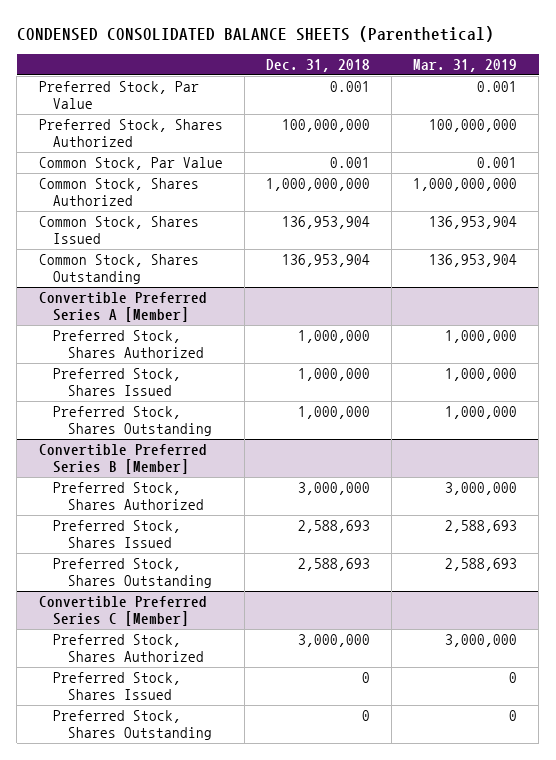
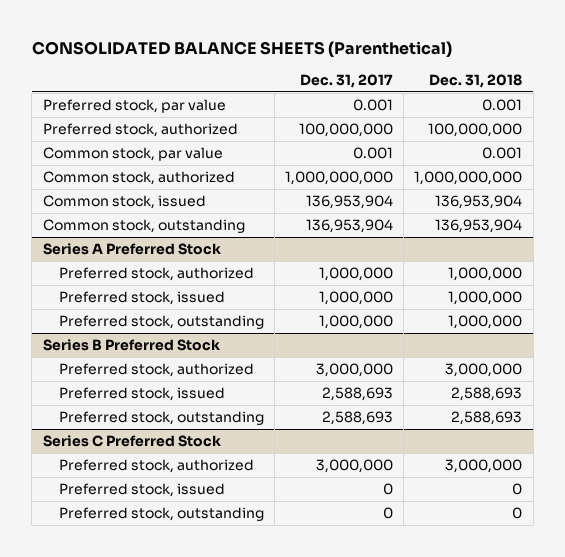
- CONDENSED CONSOLIDATED BALANCE SHEETS (Parenthetical)
+ CONSOLIDATED BALANCE SHEETS (Parenthetical)
- | Dec. 31, 2018 | Mar. 31, 2019
+ | Dec. 31, 2017 | Dec. 31, 2018
- Preferred Stock, Par Value | 0.001 | 0.001
- Preferred Stock, Shares Authorized | 100,000,000 | 100,000,000
- Common Stock, Par Value | 0.001 | 0.001
- Common Stock, Shares Authorized | 1,000,000,000 | 1,000,000,000
- Common Stock, Shares Issued | 136,953,904 | 136,953,904
- Common Stock, Shares Outstanding | 136,953,904 | 136,953,904
- Convertible Preferred Series A [Member]
- Preferred Stock, Shares Authorized | 1,000,000 | 1,000,000
- Preferred Stock, Shares Issued | 1,000,000 | 1,000,000
- Preferred Stock, Shares Outstanding | 1,000,000 | 1,000,000
- Convertible Preferred Series B [Member]
- Preferred Stock, Shares Authorized | 3,000,000 | 3,000,000
- Preferred Stock, Shares Issued | 2,588,693 | 2,588,693
- Preferred Stock, Shares Outstanding | 2,588,693 | 2,588,693
- Convertible Preferred Series C [Member]
- Preferred Stock, Shares Authorized | 3,000,000 | 3,000,000
- Preferred Stock, Shares Issued | 0 | 0
- Preferred Stock, Shares Outstanding | 0 | 0
+ Preferred stock, par value | 0.001 | 0.001
+ Preferred stock, authorized | 100,000,000 | 100,000,000
+ Common stock, par value | 0.001 | 0.001
+ Common stock, authorized | 1,000,000,000 | 1,000,000,000
+ Common stock, issued | 136,953,904 | 136,953,904
+ Common stock, outstanding | 136,953,904 | 136,953,904
+ Series A Preferred Stock
+ Preferred stock, authorized | 1,000,000 | 1,000,000
+ Preferred stock, issued | 1,000,000 | 1,000,000
+ Preferred stock, outstanding | 1,000,000 | 1,000,000
+ Series B Preferred Stock
+ Preferred stock, authorized | 3,000,000 | 3,000,000
+ Preferred stock, issued | 2,588,693 | 2,588,693
+ Preferred stock, outstanding | 2,588,693 | 2,588,693
+ Series C Preferred Stock
+ Preferred stock, authorized | 3,000,000 | 3,000,000
+ Preferred stock, issued | 0 | 0
+ Preferred stock, outstanding | 0 | 0

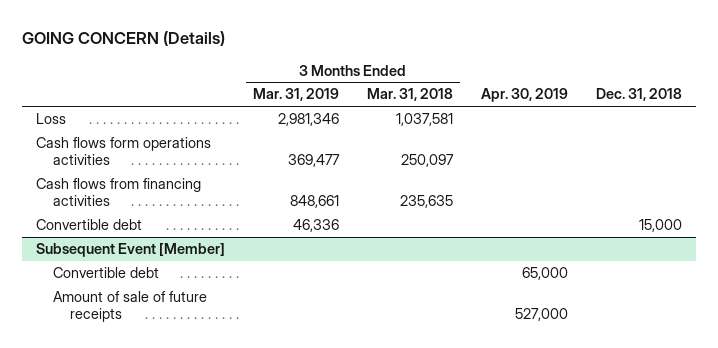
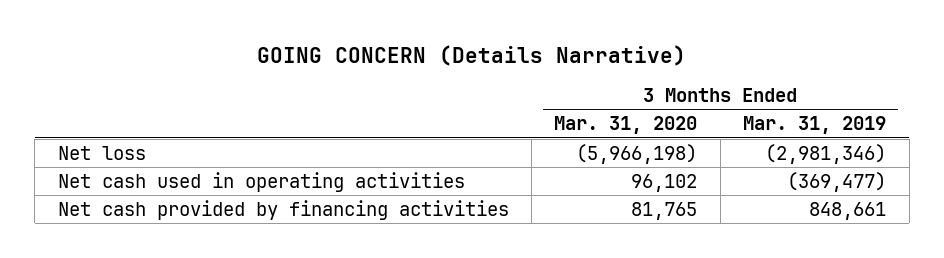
- GOING CONCERN (Details)
+ GOING CONCERN (Details Narrative)
- | 3 Months Ended Mar. 31, 2019 | 3 Months Ended Mar. 31, 2018 | Apr. 30, 2019 | Dec. 31, 2018
+ | 3 Months Ended Mar. 31, 2020 | 3 Months Ended Mar. 31, 2019
- Loss | 2,981,346 | 1,037,581 | |
- Cash flows form operations activities | 369,477 | 250,097 | |
- Cash flows from financing activities | 848,661 | 235,635 | |
- Convertible debt | 46,336 | | | 15,000
- Subsequent Event [Member]
- Convertible debt | | | 65,000 |
- Amount of sale of future receipts | | | 527,000 |
+ Net loss | (5,966,198) | (2,981,346)
+ Net cash used in operating activities | 96,102 | (369,477)
+ Net cash provided by financing activities | 81,765 | 848,661

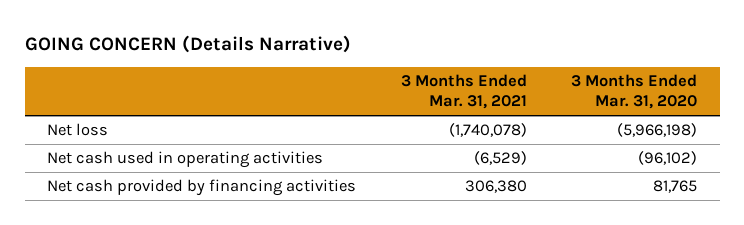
- | 3 Months Ended Mar. 31, 2020 | 3 Months Ended Mar. 31, 2019
+ | 3 Months Ended Mar. 31, 2021 | 3 Months Ended Mar. 31, 2020
- Net cash used in operating activities | 96,102 | (369,477)
+ Net cash used in operating activities | (6,529) | (96,102)

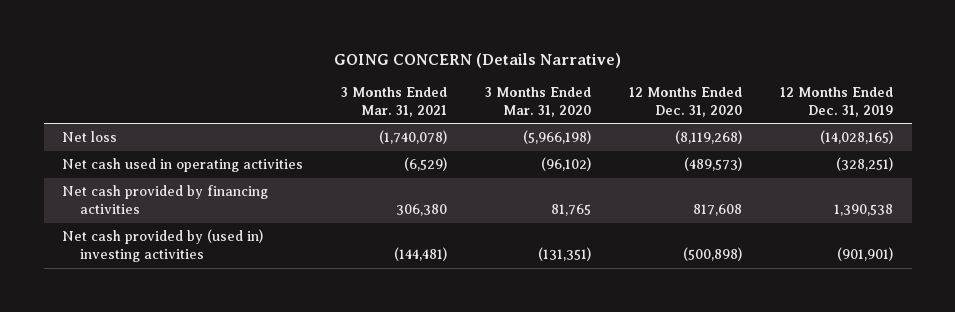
- | 3 Months Ended Mar. 31, 2021 | 3 Months Ended Mar. 31, 2020
+ | 3 Months Ended Mar. 31, 2021 | 3 Months Ended Mar. 31, 2020 | 12 Months Ended Dec. 31, 2020 | 12 Months Ended Dec. 31, 2019
+ Net cash provided by (used in) investing activities | (144,481) | (131,351) | (500,898) | (901,901)

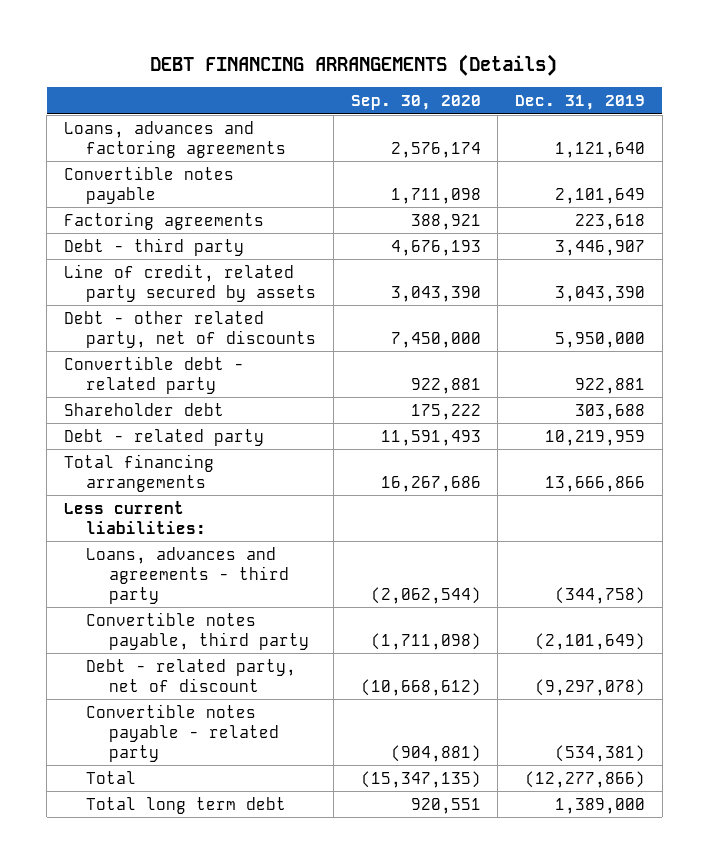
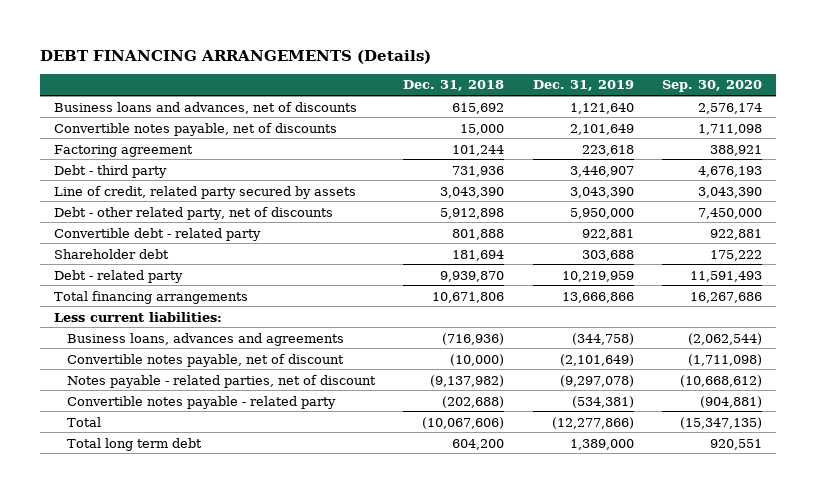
- | Sep. 30, 2020 | Dec. 31, 2019
+ | Dec. 31, 2018 | Dec. 31, 2019 | Sep. 30, 2020
- Loans, advances and factoring agreements | 2,576,174 | 1,121,640
- Convertible notes payable | 1,711,098 | 2,101,649
- Factoring agreements | 388,921 | 223,618
+ Business loans and advances, net of discounts | 615,692 | 1,121,640 | 2,576,174
+ Convertible notes payable, net of discounts | 15,000 | 2,101,649 | 1,711,098
+ Factoring agreement | 101,244 | 223,618 | 388,921
- Loans, advances and agreements - third party | (2,062,544) | (344,758)
- Convertible notes payable, third party | (1,711,098) | (2,101,649)
- Debt - related party, net of discount | (10,668,612) | (9,297,078)
+ Business loans, advances and agreements | (716,936) | (344,758) | (2,062,544)
+ Convertible notes payable, net of discount | (10,000) | (2,101,649) | (1,711,098)
+ Notes payable - related parties, net of discount | (9,137,982) | (9,297,078) | (10,668,612)

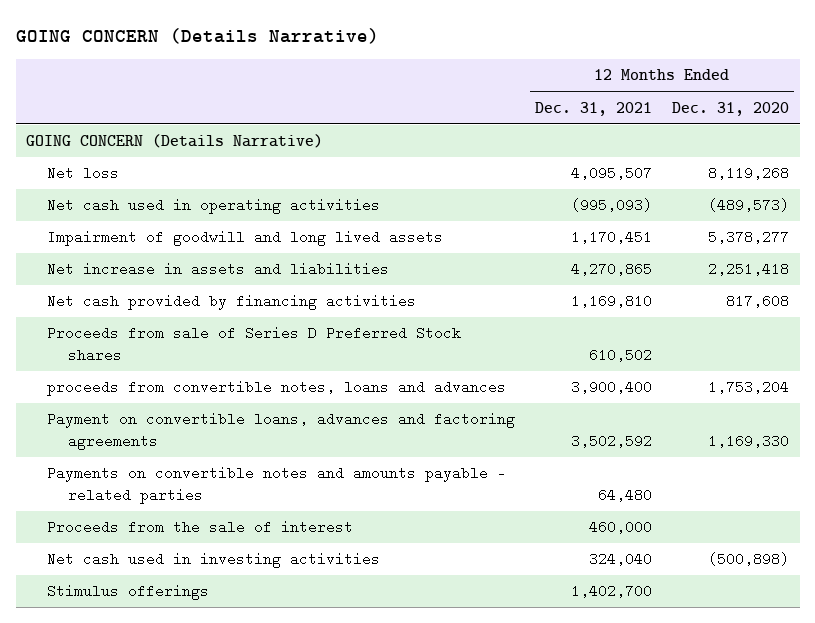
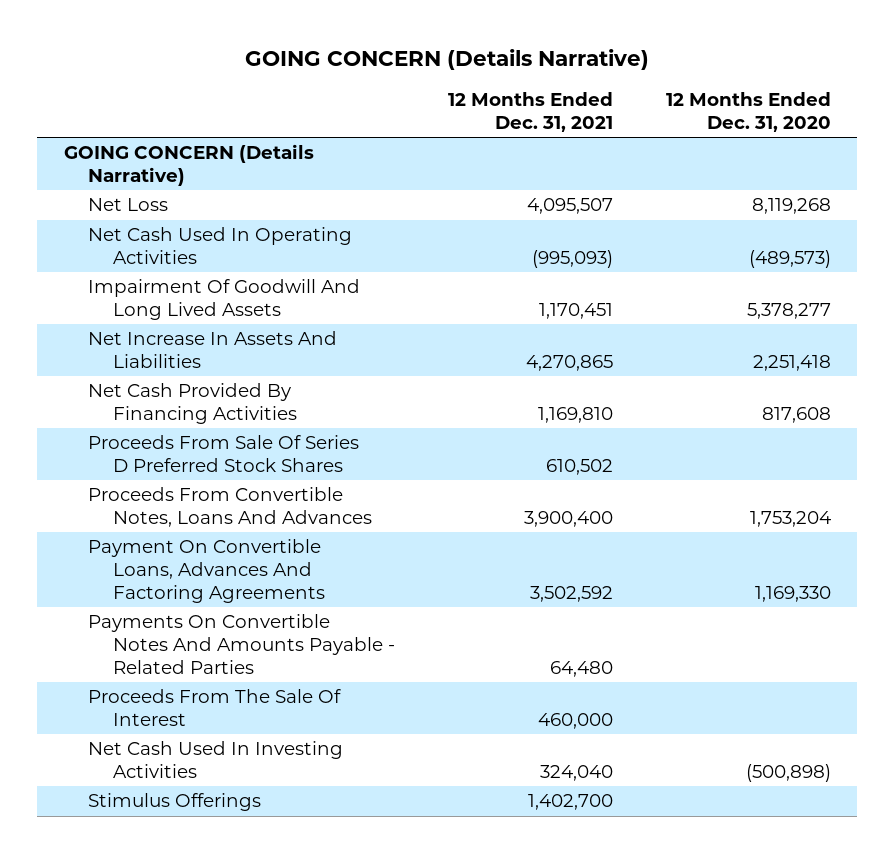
- Net loss | 4,095,507 | 8,119,268
- Net cash used in operating activities | (995,093) | (489,573)
- Impairment of goodwill and long lived assets | 1,170,451 | 5,378,277
- Net increase in assets and liabilities | 4,270,865 | 2,251,418
- Net cash provided by financing activities | 1,169,810 | 817,608
- Proceeds from sale of Series D Preferred Stock shares | 610,502 |
- proceeds from convertible notes, loans and advances | 3,900,400 | 1,753,204
- Payment on convertible loans, advances and factoring agreements | 3,502,592 | 1,169,330
- Payments on convertible notes and amounts payable - related parties | 64,480 |
- Proceeds from the sale of interest | 460,000 |
- Net cash used in investing activities | 324,040 | (500,898)
- Stimulus offerings | 1,402,700 |
+ Net Loss | 4,095,507 | 8,119,268
+ Net Cash Used In Operating Activities | (995,093) | (489,573)
+ Impairment Of Goodwill And Long Lived Assets | 1,170,451 | 5,378,277
+ Net Increase In Assets And Liabilities | 4,270,865 | 2,251,418
+ Net Cash Provided By Financing Activities | 1,169,810 | 817,608
+ Proceeds From Sale Of Series D Preferred Stock Shares | 610,502 |
+ Proceeds From Convertible Notes, Loans And Advances | 3,900,400 | 1,753,204
+ Payment On Convertible Loans, Advances And Factoring Agreements | 3,502,592 | 1,169,330
+ Payments On Convertible Notes And Amounts Payable - Related Parties | 64,480 |
+ Proceeds From The Sale Of Interest | 460,000 |
+ Net Cash Used In Investing Activities | 324,040 | (500,898)
+ Stimulus Offerings | 1,402,700 |

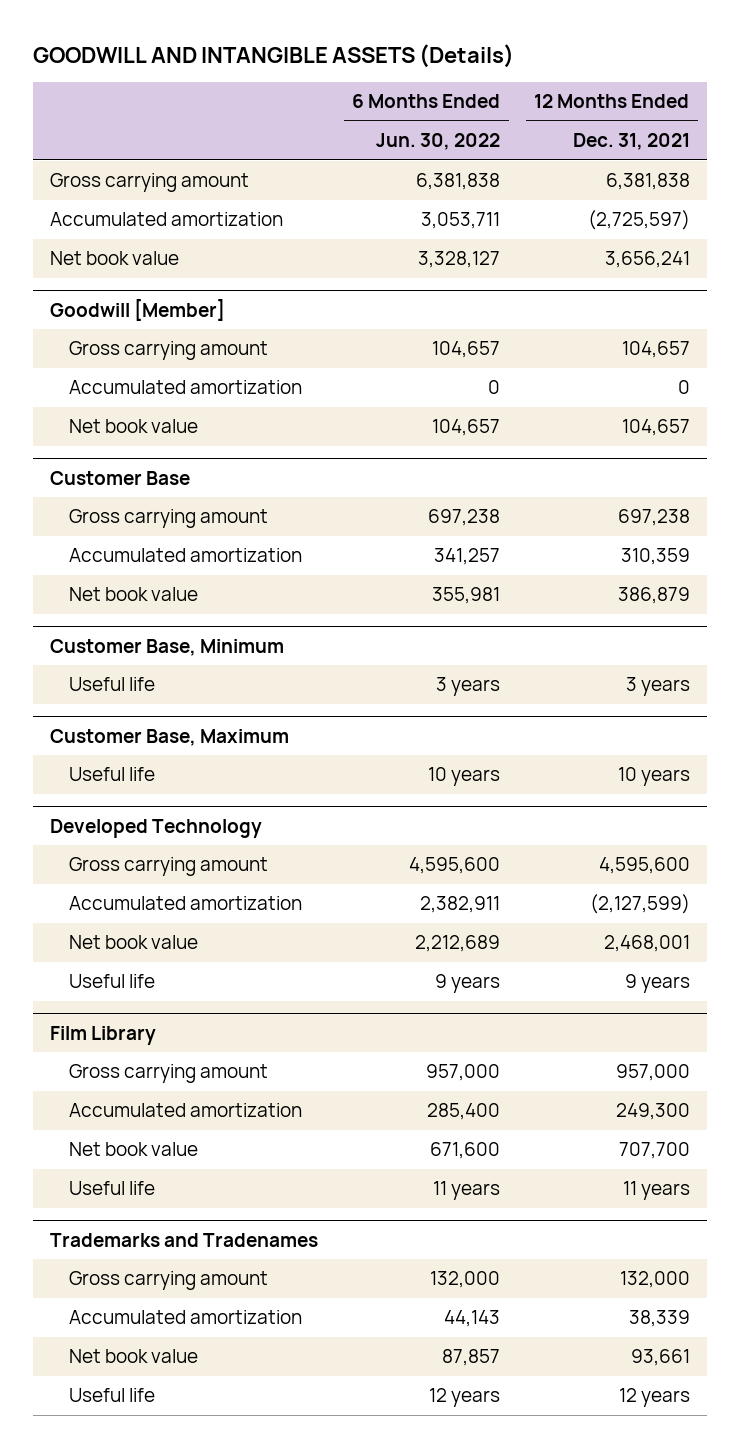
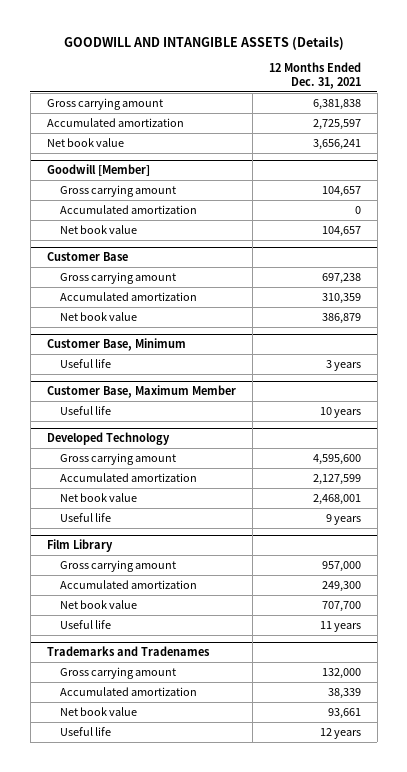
- | 6 Months Ended Jun. 30, 2022 | 12 Months Ended Dec. 31, 2021
+ | 12 Months Ended Dec. 31, 2021
- Accumulated amortization | 3,053,711 | (2,725,597)
+ Accumulated amortization | 2,725,597
- Customer Base, Maximum
+ Customer Base, Maximum Member
@ Developed Technology
- Accumulated amortization | 2,382,911 | (2,127,599)
+ Accumulated amortization | 2,127,599

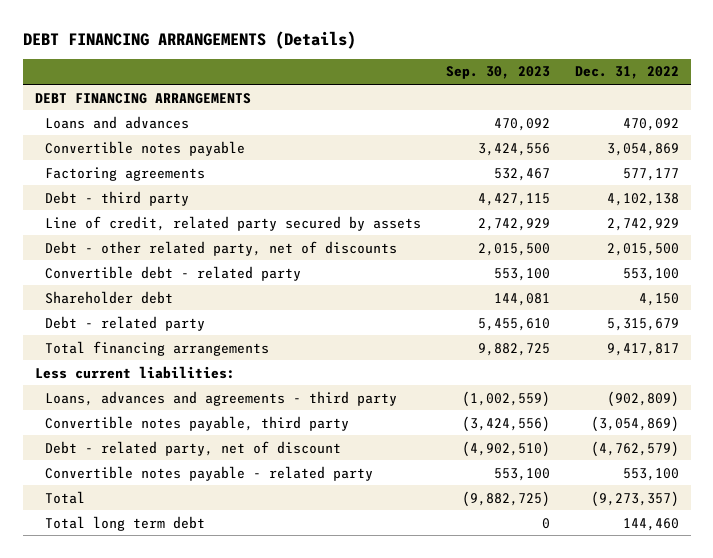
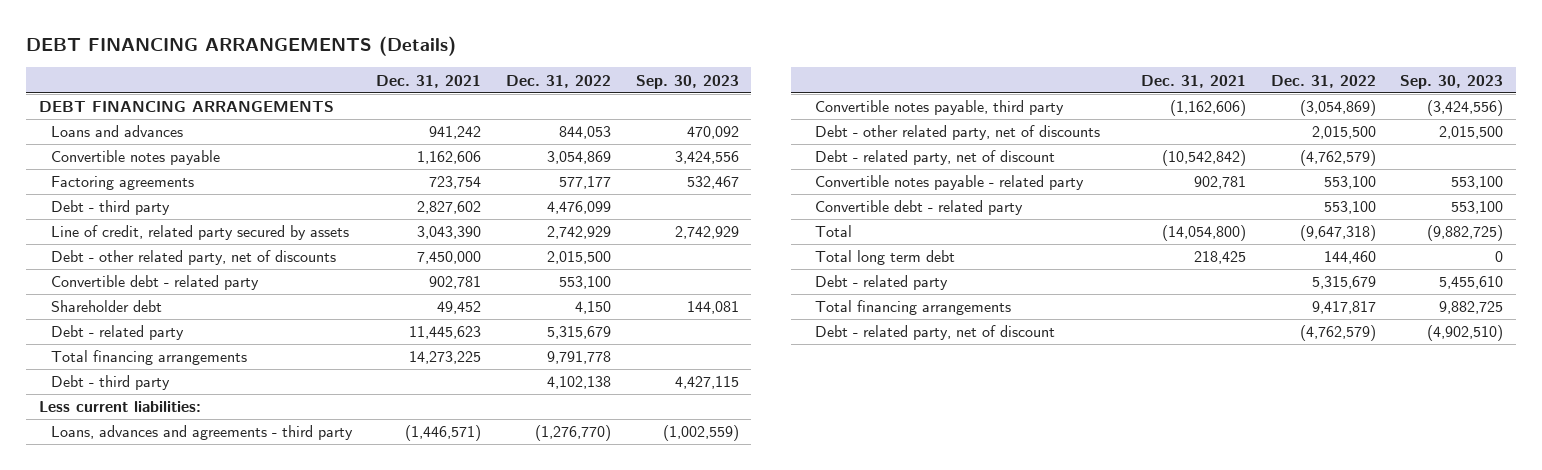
- | Sep. 30, 2023 | Dec. 31, 2022
+ | Dec. 31, 2021 | Dec. 31, 2022 | Sep. 30, 2023
- Loans and advances | 470,092 | 470,092
+ Loans and advances | 941,242 | 844,053 | 470,092
+ Debt - third party | 2,827,602 | 4,476,099 |
+ Debt - other related party, net of discounts | 7,450,000 | 2,015,500 |
+ Convertible debt - related party | 902,781 | 553,100 |
+ Debt - related party | 11,445,623 | 5,315,679 |
+ Total financing arrangements | 14,273,225 | 9,791,778 |
moved down: Debt - third party | | 4,102,138 | 4,427,115
- Loans, advances and agreements - third party | (1,002,559) | (902,809)
+ Loans, advances and agreements - third party | (1,446,571) | (1,276,770) | (1,002,559)
moved down: Debt - other related party, net of discounts | | 2,015,500 | 2,015,500
+ Debt - related party, net of discount | (10,542,842) | (4,762,579) |
- Total | (9,882,725) | (9,273,357)
moved down: Convertible debt - related party | | 553,100 | 553,100
+ Total | (14,054,800) | (9,647,318) | (9,882,725)
moved down: Debt - related party | | 5,315,679 | 5,455,610
moved down: Total financing arrangements | | 9,417,817 | 9,882,725
moved down: Debt - related party, net of discount | | (4,762,579) | (4,902,510)

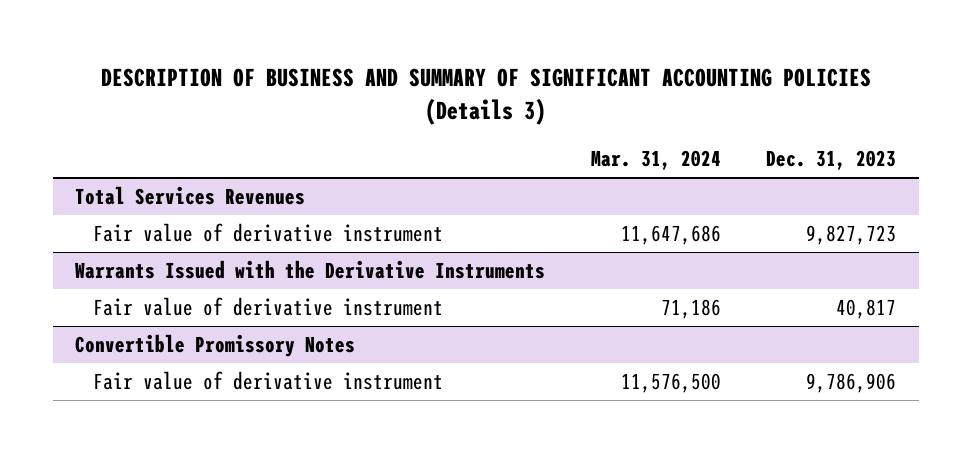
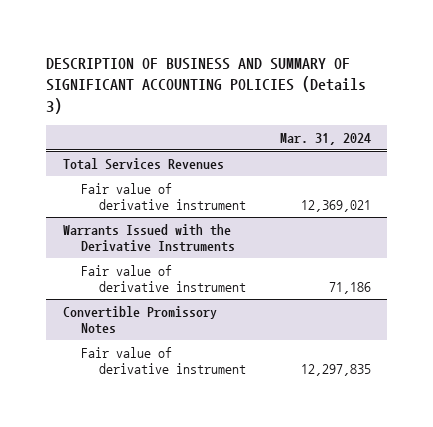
- | Mar. 31, 2024 | Dec. 31, 2023
+ | Mar. 31, 2024
@ Total Services Revenues
- Fair value of derivative instrument | 11,647,686 | 9,827,723
+ Fair value of derivative instrument | 12,369,021
@ Convertible Promissory Notes
- Fair value of derivative instrument | 11,576,500 | 9,786,906
+ Fair value of derivative instrument | 12,297,835

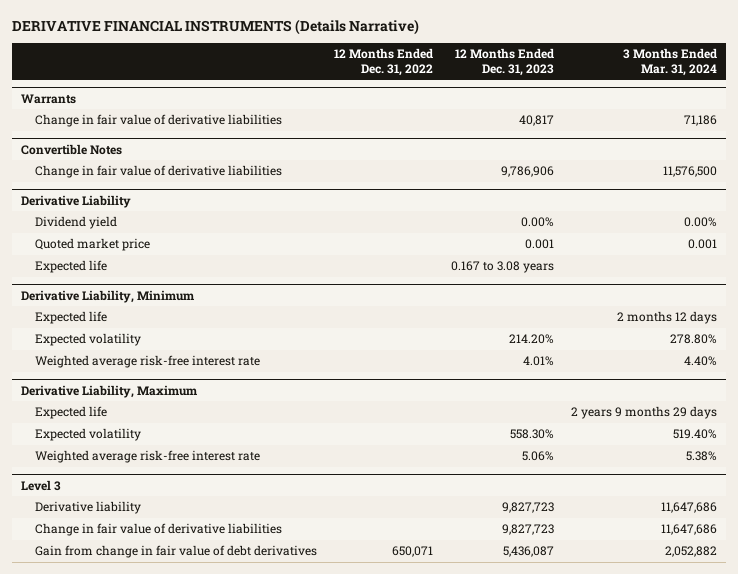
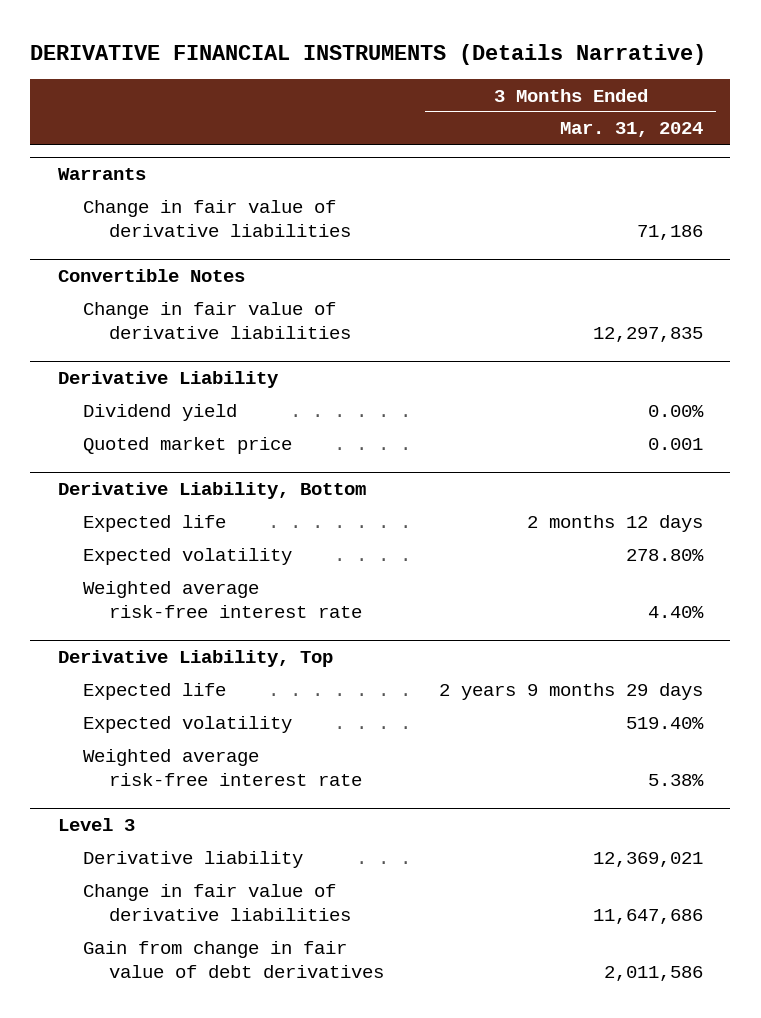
- | 12 Months Ended Dec. 31, 2022 | 12 Months Ended Dec. 31, 2023 | 3 Months Ended Mar. 31, 2024
+ | 3 Months Ended Mar. 31, 2024
@ Convertible Notes
- Change in fair value of derivative liabilities | | 9,786,906 | 11,576,500
+ Change in fair value of derivative liabilities | 12,297,835
@ Derivative Liability
- Expected life | | 0.167 to 3.08 years |
- Derivative Liability, Minimum
+ Derivative Liability, Bottom
- Derivative Liability, Maximum
+ Derivative Liability, Top
@ Level 3
- Derivative liability | | 9,827,723 | 11,647,686
+ Derivative liability | 12,369,021
- Gain from change in fair value of debt derivatives | 650,071 | 5,436,087 | 2,052,882
+ Gain from change in fair value of debt derivatives | 2,011,586

